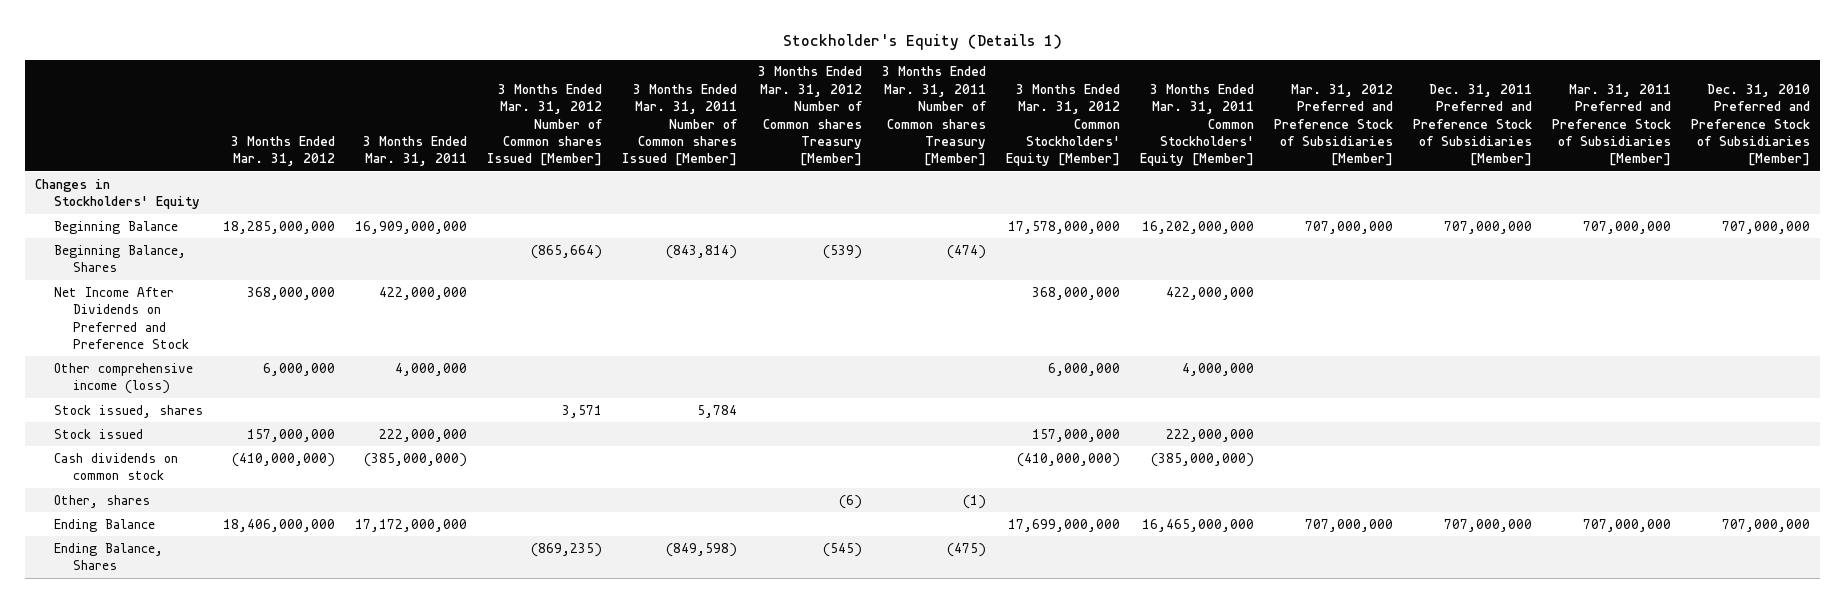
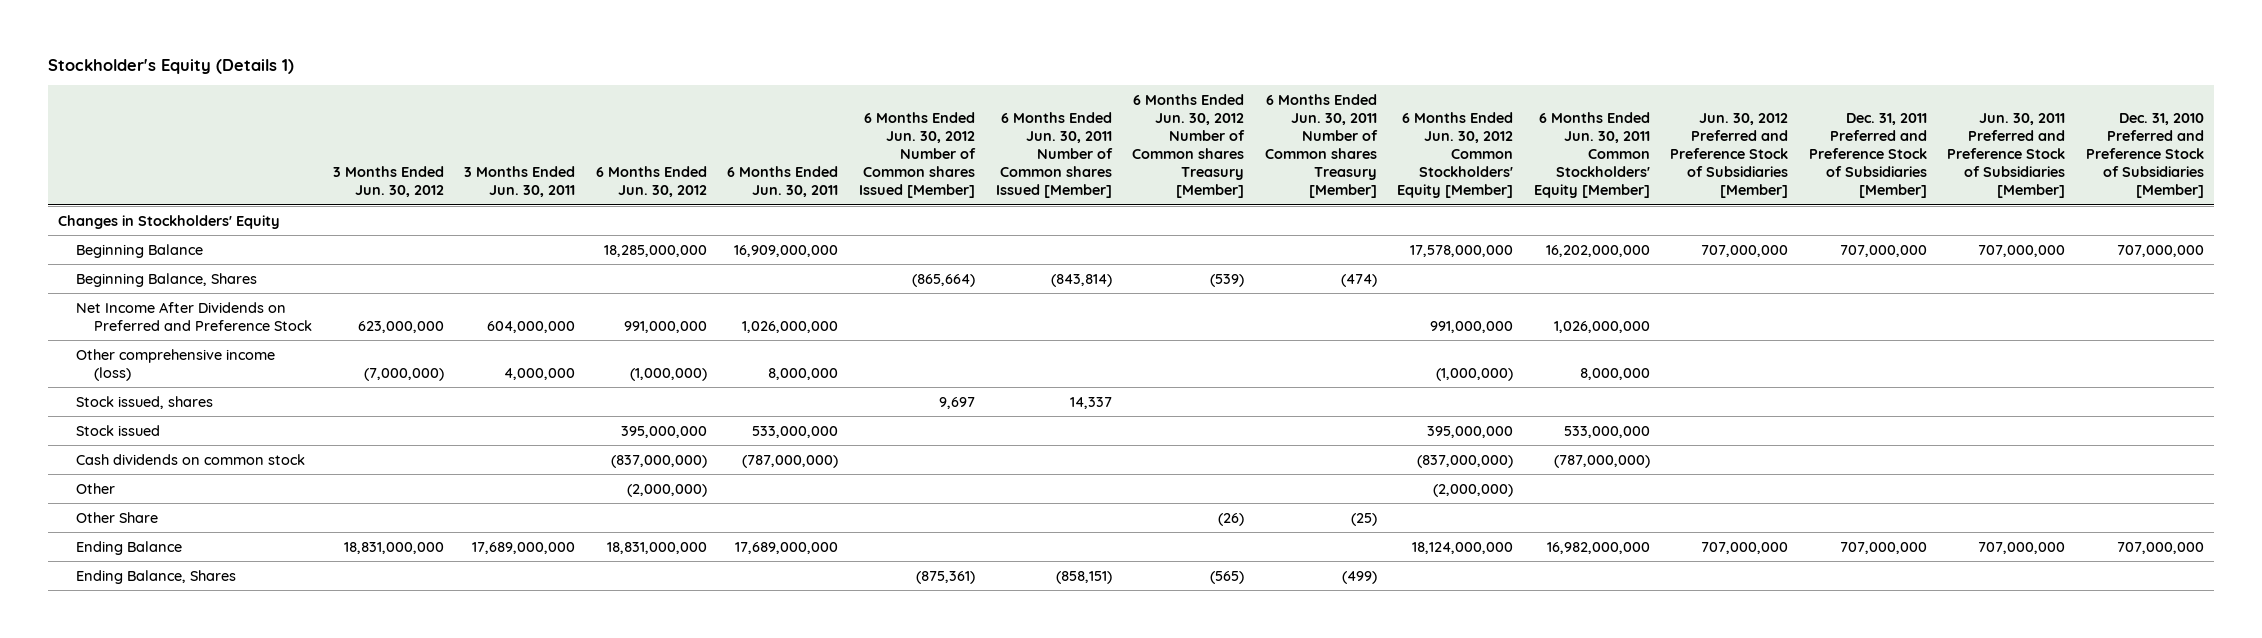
- | 3 Months Ended Mar. 31, 2012 | 3 Months Ended Mar. 31, 2011 | 3 Months Ended Mar. 31, 2012 Number of Common shares Issued [Member] | 3 Months Ended Mar. 31, 2011 Number of Common shares Issued [Member] | 3 Months Ended Mar. 31, 2012 Number of Common shares Treasury [Member] | 3 Months Ended Mar. 31, 2011 Number of Common shares Treasury [Member] | 3 Months Ended Mar. 31, 2012 Common Stockholders' Equity [Member] | 3 Months Ended Mar. 31, 2011 Common Stockholders' Equity [Member] | Mar. 31, 2012 Preferred and Preference Stock of Subsidiaries [Member] | Dec. 31, 2011 Preferred and Preference Stock of Subsidiaries [Member] | Mar. 31, 2011 Preferred and Preference Stock of Subsidiaries [Member] | Dec. 31, 2010 Preferred and Preference Stock of Subsidiaries [Member]
+ | 3 Months Ended Jun. 30, 2012 | 3 Months Ended Jun. 30, 2011 | 6 Months Ended Jun. 30, 2012 | 6 Months Ended Jun. 30, 2011 | 6 Months Ended Jun. 30, 2012 Number of Common shares Issued [Member] | 6 Months Ended Jun. 30, 2011 Number of Common shares Issued [Member] | 6 Months Ended Jun. 30, 2012 Number of Common shares Treasury [Member] | 6 Months Ended Jun. 30, 2011 Number of Common shares Treasury [Member] | 6 Months Ended Jun. 30, 2012 Common Stockholders' Equity [Member] | 6 Months Ended Jun. 30, 2011 Common Stockholders' Equity [Member] | Jun. 30, 2012 Preferred and Preference Stock of Subsidiaries [Member] | Dec. 31, 2011 Preferred and Preference Stock of Subsidiaries [Member] | Jun. 30, 2011 Preferred and Preference Stock of Subsidiaries [Member] | Dec. 31, 2010 Preferred and Preference Stock of Subsidiaries [Member]
- Other, shares | | | | | (6) | (1) | | | | | |
+ Other | | | (2,000,000) | | | | | | (2,000,000) | | | | |
+ Other Share | | | | | | | (26) | (25) | | | | | |

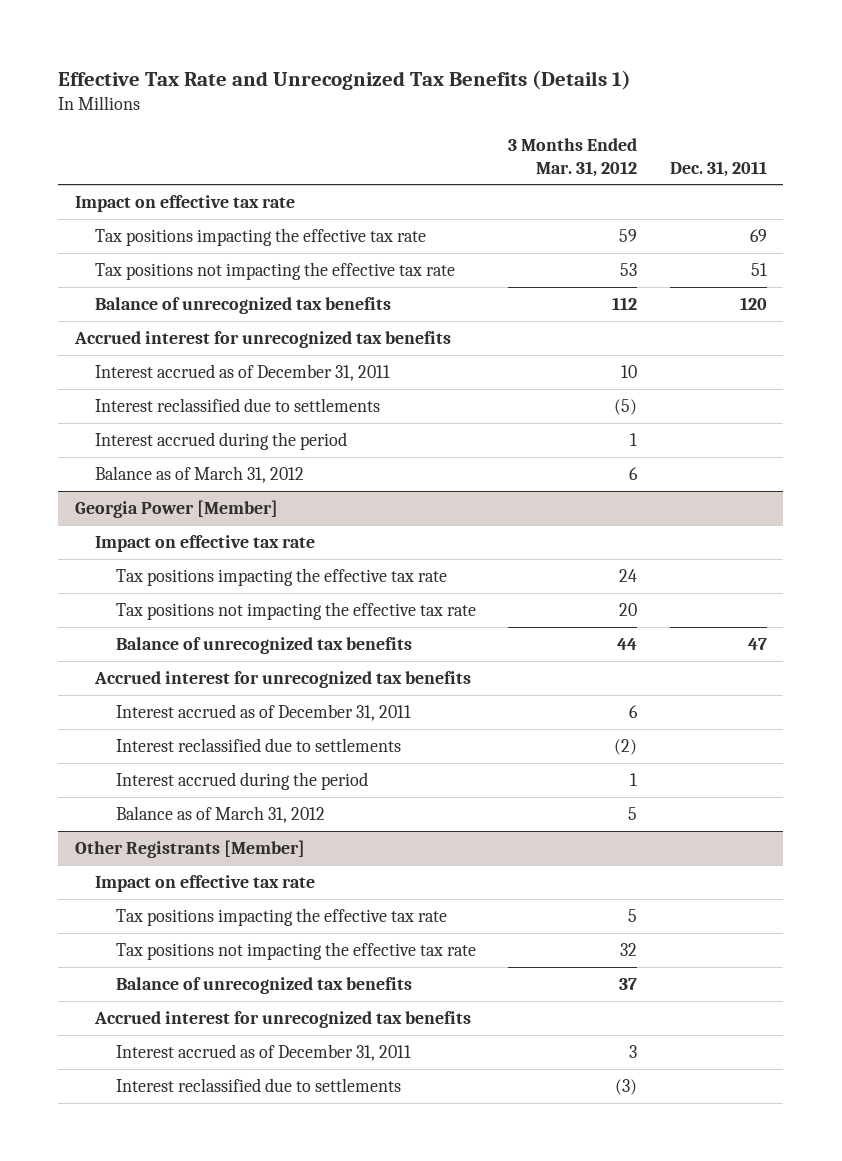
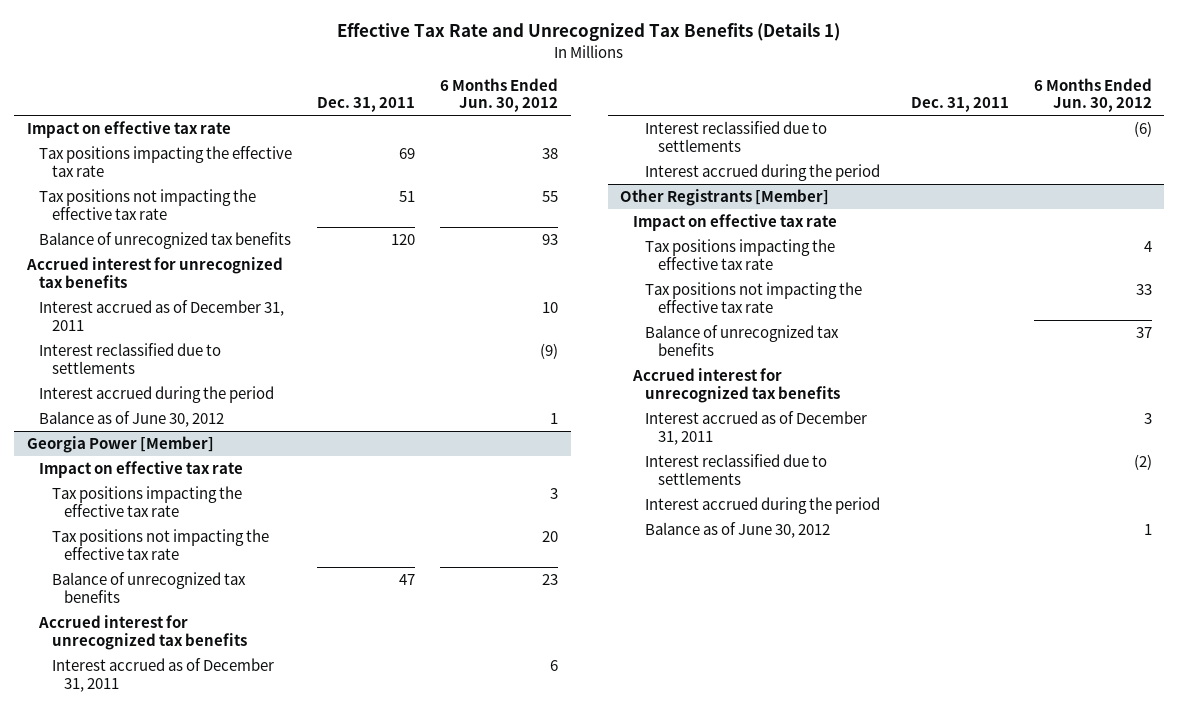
- | 3 Months Ended Mar. 31, 2012 | Dec. 31, 2011
+ | Dec. 31, 2011 | 6 Months Ended Jun. 30, 2012
- Balance as of March 31, 2012 | 6 |
+ Balance as of June 30, 2012 | | 1
@ Georgia Power [Member]
- Balance as of March 31, 2012 | 5 |
@ Other Registrants [Member]
+ Interest accrued during the period
+ Balance as of June 30, 2012 | | 1

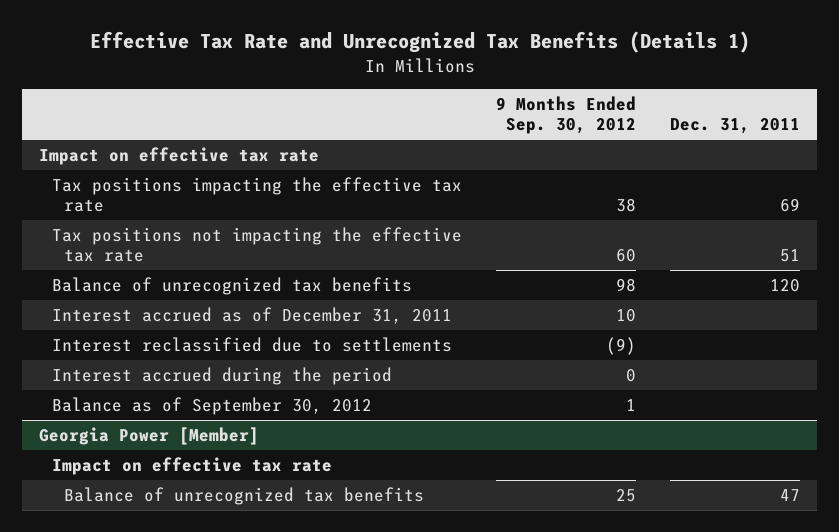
- | Dec. 31, 2011 | 6 Months Ended Jun. 30, 2012
+ | 9 Months Ended Sep. 30, 2012 | Dec. 31, 2011
- Accrued interest for unrecognized tax benefits
- Balance as of June 30, 2012 | | 1
+ Balance as of September 30, 2012 | 1 |
@ Georgia Power [Member]
- Tax positions impacting the effective tax rate | | 3
- Tax positions not impacting the effective tax rate | | 20
- Accrued interest for unrecognized tax benefits
- Interest accrued as of December 31, 2011 | | 6
- Interest reclassified due to settlements | | (6)
- Interest accrued during the period
- Other Registrants [Member]
- Impact on effective tax rate
- Tax positions impacting the effective tax rate | | 4
- Tax positions not impacting the effective tax rate | | 33
- Balance of unrecognized tax benefits | | 37
- Accrued interest for unrecognized tax benefits
- Interest accrued as of December 31, 2011 | | 3
- Interest reclassified due to settlements | | (2)
- Interest accrued during the period
- Balance as of June 30, 2012 | | 1

